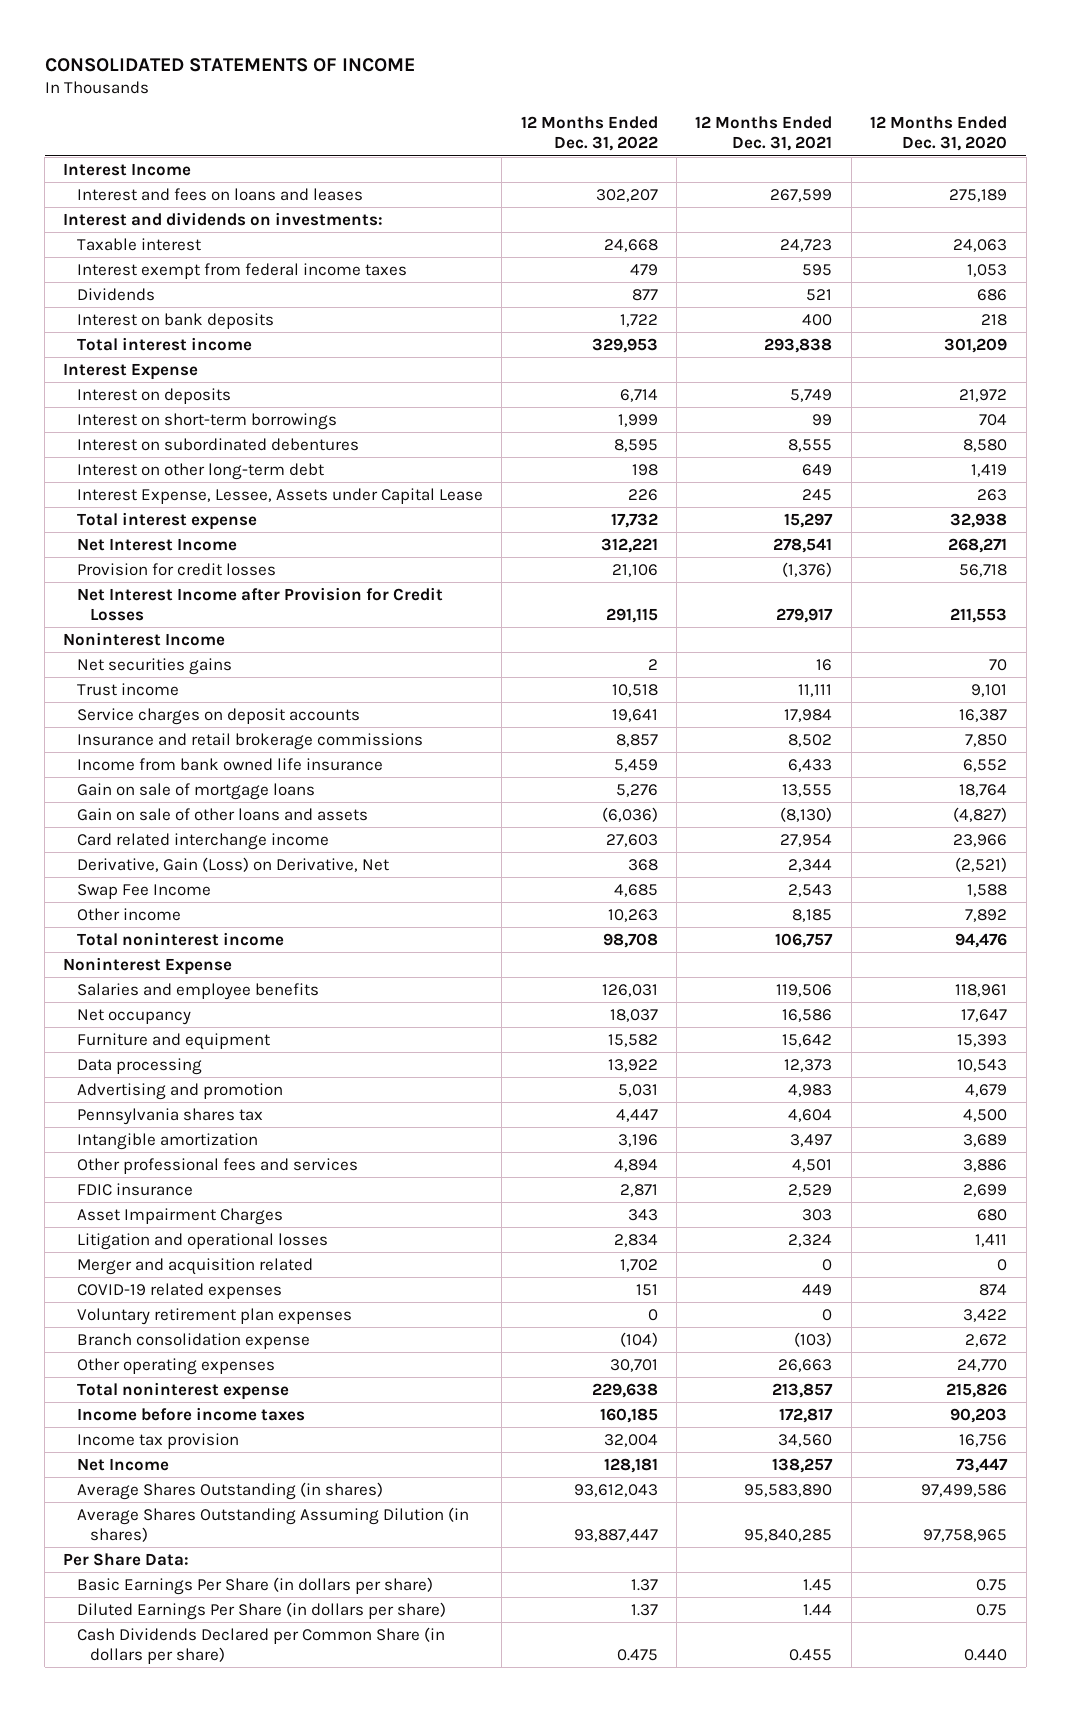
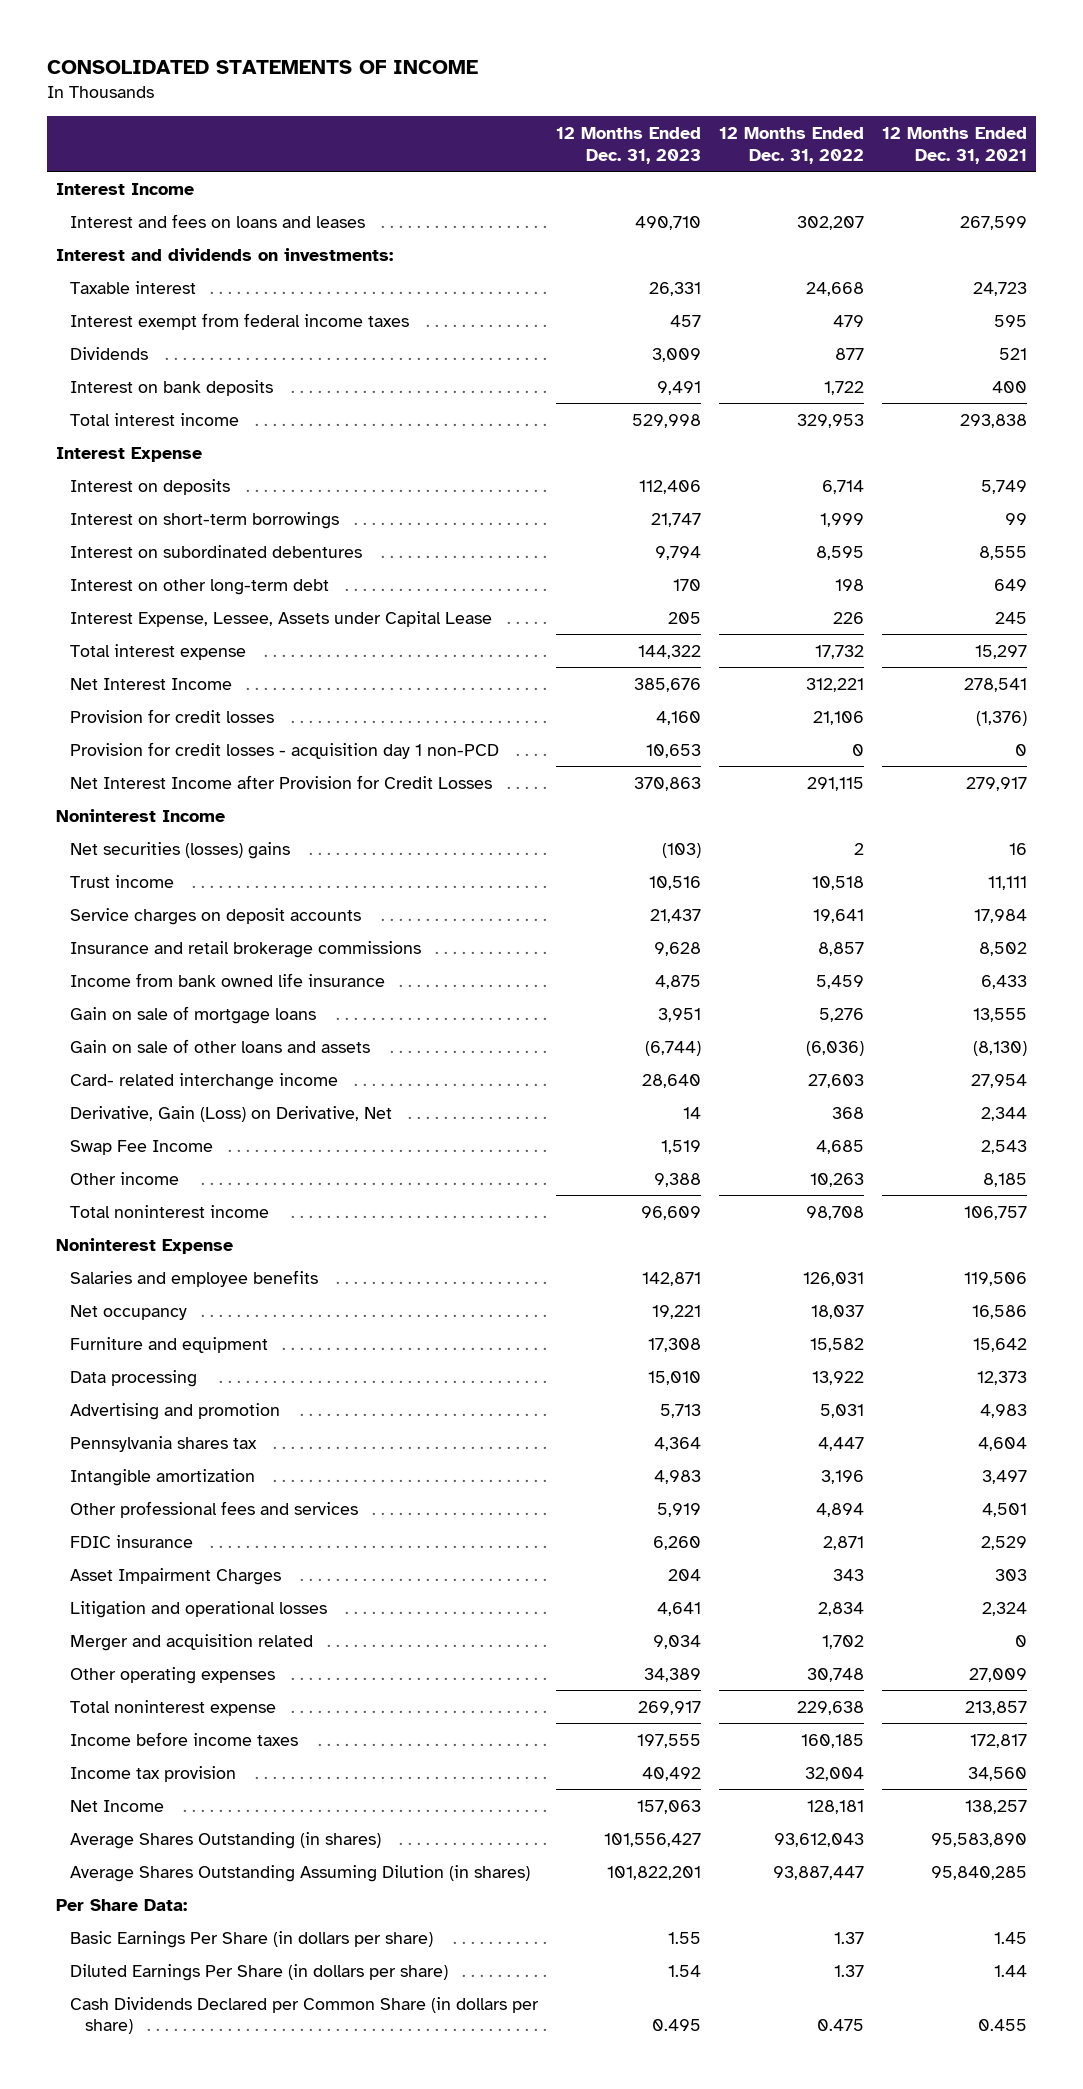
- | 12 Months Ended Dec. 31, 2022 | 12 Months Ended Dec. 31, 2021 | 12 Months Ended Dec. 31, 2020
+ | 12 Months Ended Dec. 31, 2023 | 12 Months Ended Dec. 31, 2022 | 12 Months Ended Dec. 31, 2021
+ Provision for credit losses - acquisition day 1 non-PCD | 10,653 | 0 | 0
- Net securities gains | 2 | 16 | 70
+ Net securities (losses) gains | (103) | 2 | 16
- Card related interchange income | 27,603 | 27,954 | 23,966
+ Card- related interchange income | 28,640 | 27,603 | 27,954
- COVID-19 related expenses | 151 | 449 | 874
- Voluntary retirement plan expenses | 0 | 0 | 3,422
- Branch consolidation expense | (104) | (103) | 2,672
- Other operating expenses | 30,701 | 26,663 | 24,770
+ Other operating expenses | 34,389 | 30,748 | 27,009

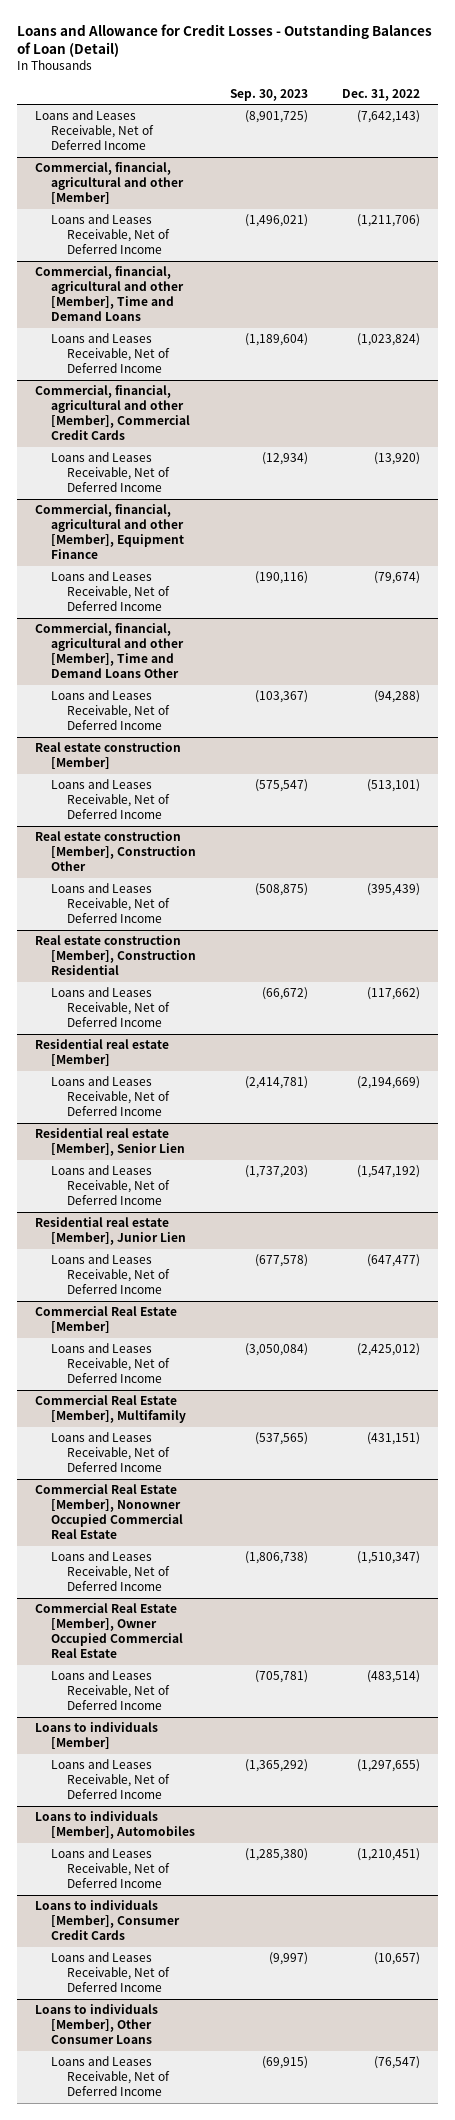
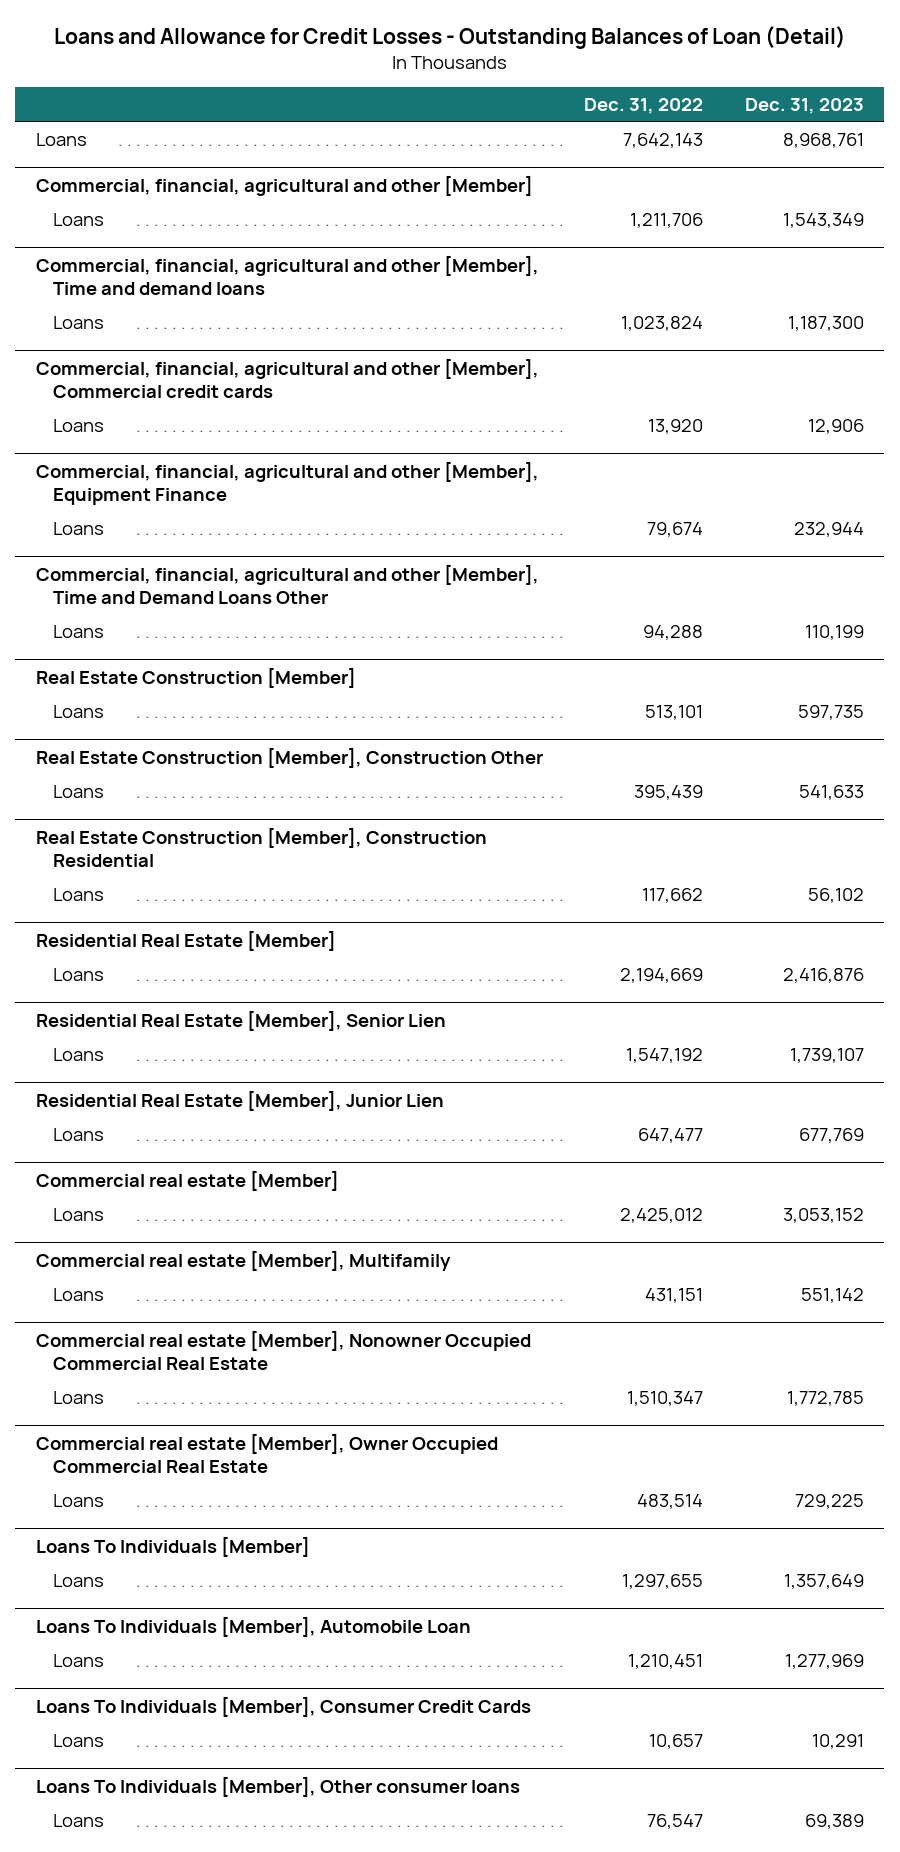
- | Sep. 30, 2023 | Dec. 31, 2022
+ | Dec. 31, 2022 | Dec. 31, 2023
- Loans and Leases Receivable, Net of Deferred Income | (8,901,725) | (7,642,143)
+ Loans | 7,642,143 | 8,968,761
@ Commercial, financial, agricultural and other [Member]
- Loans and Leases Receivable, Net of Deferred Income | (1,496,021) | (1,211,706)
- Commercial, financial, agricultural and other [Member], Time and Demand Loans
- Loans and Leases Receivable, Net of Deferred Income | (1,189,604) | (1,023,824)
- Commercial, financial, agricultural and other [Member], Commercial Credit Cards
- Loans and Leases Receivable, Net of Deferred Income | (12,934) | (13,920)
@ Commercial, financial, agricultural and other [Member]
+ Loans | 1,211,706 | 1,543,349
+ Commercial, financial, agricultural and other [Member], Time and demand loans
+ Loans | 1,023,824 | 1,187,300
+ Commercial, financial, agricultural and other [Member], Commercial credit cards
+ Loans | 13,920 | 12,906
@ Commercial, financial, agricultural and other [Member], Equipment Finance
- Loans and Leases Receivable, Net of Deferred Income | (190,116) | (79,674)
+ Loans | 79,674 | 232,944
@ Commercial, financial, agricultural and other [Member], Time and Demand Loans Other
- Loans and Leases Receivable, Net of Deferred Income | (103,367) | (94,288)
- Real estate construction [Member]
- Loans and Leases Receivable, Net of Deferred Income | (575,547) | (513,101)
- Real estate construction [Member], Construction Other
- Loans and Leases Receivable, Net of Deferred Income | (508,875) | (395,439)
- Real estate construction [Member], Construction Residential
- Loans and Leases Receivable, Net of Deferred Income | (66,672) | (117,662)
- Residential real estate [Member]
- Loans and Leases Receivable, Net of Deferred Income | (2,414,781) | (2,194,669)
- Residential real estate [Member], Senior Lien
- Loans and Leases Receivable, Net of Deferred Income | (1,737,203) | (1,547,192)
- Residential real estate [Member], Junior Lien
- Loans and Leases Receivable, Net of Deferred Income | (677,578) | (647,477)
- Commercial Real Estate [Member]
- Loans and Leases Receivable, Net of Deferred Income | (3,050,084) | (2,425,012)
- Commercial Real Estate [Member], Multifamily
- Loans and Leases Receivable, Net of Deferred Income | (537,565) | (431,151)
- Commercial Real Estate [Member], Nonowner Occupied Commercial Real Estate
- Loans and Leases Receivable, Net of Deferred Income | (1,806,738) | (1,510,347)
- Commercial Real Estate [Member], Owner Occupied Commercial Real Estate
- Loans and Leases Receivable, Net of Deferred Income | (705,781) | (483,514)
- Loans to individuals [Member]
- Loans and Leases Receivable, Net of Deferred Income | (1,365,292) | (1,297,655)
- Loans to individuals [Member], Automobiles
- Loans and Leases Receivable, Net of Deferred Income | (1,285,380) | (1,210,451)
- Loans to individuals [Member], Consumer Credit Cards
- Loans and Leases Receivable, Net of Deferred Income | (9,997) | (10,657)
- Loans to individuals [Member], Other Consumer Loans
- Loans and Leases Receivable, Net of Deferred Income | (69,915) | (76,547)
@ Commercial, financial, agricultural and other [Member], Time and Demand Loans Other
+ Loans | 94,288 | 110,199
+ Real Estate Construction [Member]
+ Loans | 513,101 | 597,735
+ Real Estate Construction [Member], Construction Other
+ Loans | 395,439 | 541,633
+ Real Estate Construction [Member], Construction Residential
+ Loans | 117,662 | 56,102
+ Residential Real Estate [Member]
+ Loans | 2,194,669 | 2,416,876
+ Residential Real Estate [Member], Senior Lien
+ Loans | 1,547,192 | 1,739,107
+ Residential Real Estate [Member], Junior Lien
+ Loans | 647,477 | 677,769
+ Commercial real estate [Member]
+ Loans | 2,425,012 | 3,053,152
+ Commercial real estate [Member], Multifamily
+ Loans | 431,151 | 551,142
+ Commercial real estate [Member], Nonowner Occupied Commercial Real Estate
+ Loans | 1,510,347 | 1,772,785
+ Commercial real estate [Member], Owner Occupied Commercial Real Estate
+ Loans | 483,514 | 729,225
+ Loans To Individuals [Member]
+ Loans | 1,297,655 | 1,357,649
+ Loans To Individuals [Member], Automobile Loan
+ Loans | 1,210,451 | 1,277,969
+ Loans To Individuals [Member], Consumer Credit Cards
+ Loans | 10,657 | 10,291
+ Loans To Individuals [Member], Other consumer loans
+ Loans | 76,547 | 69,389

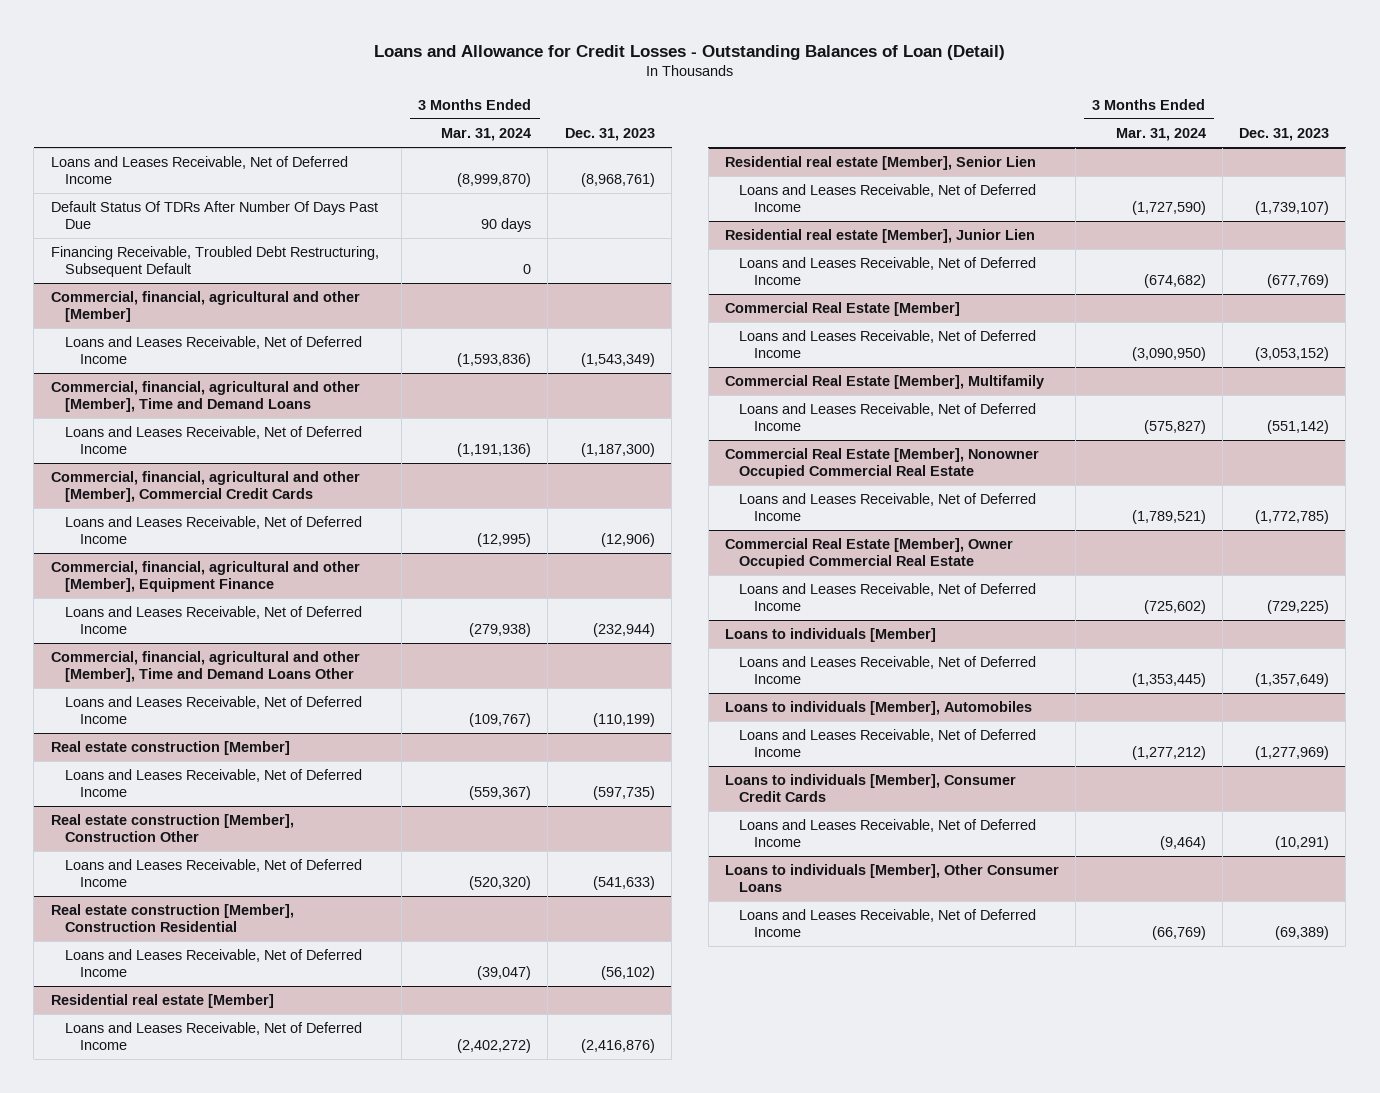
- | Dec. 31, 2022 | Dec. 31, 2023
+ | 3 Months Ended Mar. 31, 2024 | Dec. 31, 2023
- Loans | 7,642,143 | 8,968,761
+ Loans and Leases Receivable, Net of Deferred Income | (8,999,870) | (8,968,761)
+ Default Status Of TDRs After Number Of Days Past Due | 90 days |
+ Financing Receivable, Troubled Debt Restructuring, Subsequent Default | 0 |
@ Commercial, financial, agricultural and other [Member]
- Loans | 1,211,706 | 1,543,349
- Commercial, financial, agricultural and other [Member], Time and demand loans
- Loans | 1,023,824 | 1,187,300
- Commercial, financial, agricultural and other [Member], Commercial credit cards
- Loans | 13,920 | 12,906
@ Commercial, financial, agricultural and other [Member]
+ Loans and Leases Receivable, Net of Deferred Income | (1,593,836) | (1,543,349)
+ Commercial, financial, agricultural and other [Member], Time and Demand Loans
+ Loans and Leases Receivable, Net of Deferred Income | (1,191,136) | (1,187,300)
+ Commercial, financial, agricultural and other [Member], Commercial Credit Cards
+ Loans and Leases Receivable, Net of Deferred Income | (12,995) | (12,906)
@ Commercial, financial, agricultural and other [Member], Equipment Finance
- Loans | 79,674 | 232,944
+ Loans and Leases Receivable, Net of Deferred Income | (279,938) | (232,944)
@ Commercial, financial, agricultural and other [Member], Time and Demand Loans Other
- Loans | 94,288 | 110,199
- Real Estate Construction [Member]
- Loans | 513,101 | 597,735
- Real Estate Construction [Member], Construction Other
- Loans | 395,439 | 541,633
- Real Estate Construction [Member], Construction Residential
- Loans | 117,662 | 56,102
- Residential Real Estate [Member]
- Loans | 2,194,669 | 2,416,876
- Residential Real Estate [Member], Senior Lien
- Loans | 1,547,192 | 1,739,107
- Residential Real Estate [Member], Junior Lien
- Loans | 647,477 | 677,769
- Commercial real estate [Member]
- Loans | 2,425,012 | 3,053,152
- Commercial real estate [Member], Multifamily
- Loans | 431,151 | 551,142
- Commercial real estate [Member], Nonowner Occupied Commercial Real Estate
- Loans | 1,510,347 | 1,772,785
- Commercial real estate [Member], Owner Occupied Commercial Real Estate
- Loans | 483,514 | 729,225
- Loans To Individuals [Member]
- Loans | 1,297,655 | 1,357,649
- Loans To Individuals [Member], Automobile Loan
- Loans | 1,210,451 | 1,277,969
- Loans To Individuals [Member], Consumer Credit Cards
- Loans | 10,657 | 10,291
- Loans To Individuals [Member], Other consumer loans
- Loans | 76,547 | 69,389
@ Commercial, financial, agricultural and other [Member], Time and Demand Loans Other
+ Loans and Leases Receivable, Net of Deferred Income | (109,767) | (110,199)
+ Real estate construction [Member]
+ Loans and Leases Receivable, Net of Deferred Income | (559,367) | (597,735)
+ Real estate construction [Member], Construction Other
+ Loans and Leases Receivable, Net of Deferred Income | (520,320) | (541,633)
+ Real estate construction [Member], Construction Residential
+ Loans and Leases Receivable, Net of Deferred Income | (39,047) | (56,102)
+ Residential real estate [Member]
+ Loans and Leases Receivable, Net of Deferred Income | (2,402,272) | (2,416,876)
+ Residential real estate [Member], Senior Lien
+ Loans and Leases Receivable, Net of Deferred Income | (1,727,590) | (1,739,107)
+ Residential real estate [Member], Junior Lien
+ Loans and Leases Receivable, Net of Deferred Income | (674,682) | (677,769)
+ Commercial Real Estate [Member]
+ Loans and Leases Receivable, Net of Deferred Income | (3,090,950) | (3,053,152)
+ Commercial Real Estate [Member], Multifamily
+ Loans and Leases Receivable, Net of Deferred Income | (575,827) | (551,142)
+ Commercial Real Estate [Member], Nonowner Occupied Commercial Real Estate
+ Loans and Leases Receivable, Net of Deferred Income | (1,789,521) | (1,772,785)
+ Commercial Real Estate [Member], Owner Occupied Commercial Real Estate
+ Loans and Leases Receivable, Net of Deferred Income | (725,602) | (729,225)
+ Loans to individuals [Member]
+ Loans and Leases Receivable, Net of Deferred Income | (1,353,445) | (1,357,649)
+ Loans to individuals [Member], Automobiles
+ Loans and Leases Receivable, Net of Deferred Income | (1,277,212) | (1,277,969)
+ Loans to individuals [Member], Consumer Credit Cards
+ Loans and Leases Receivable, Net of Deferred Income | (9,464) | (10,291)
+ Loans to individuals [Member], Other Consumer Loans
+ Loans and Leases Receivable, Net of Deferred Income | (66,769) | (69,389)

